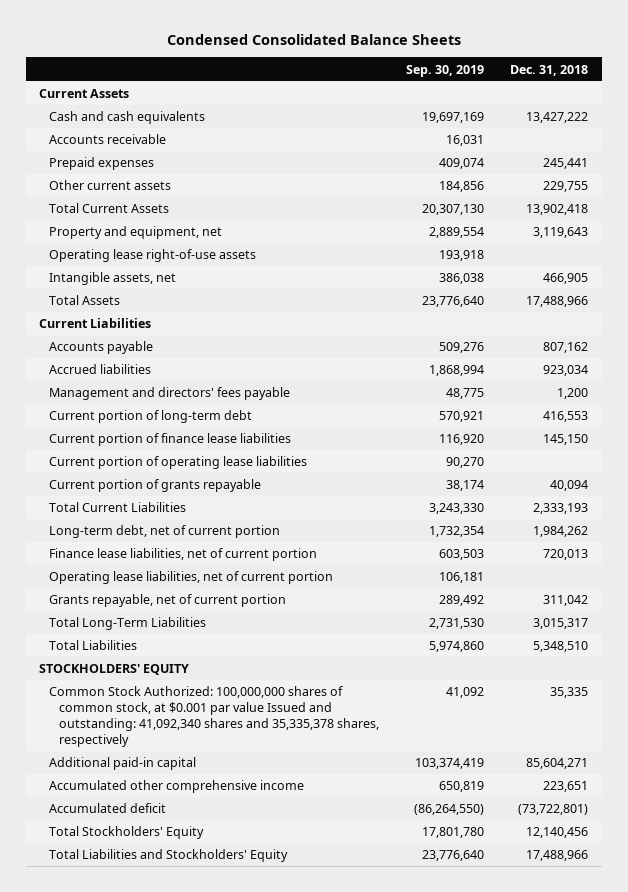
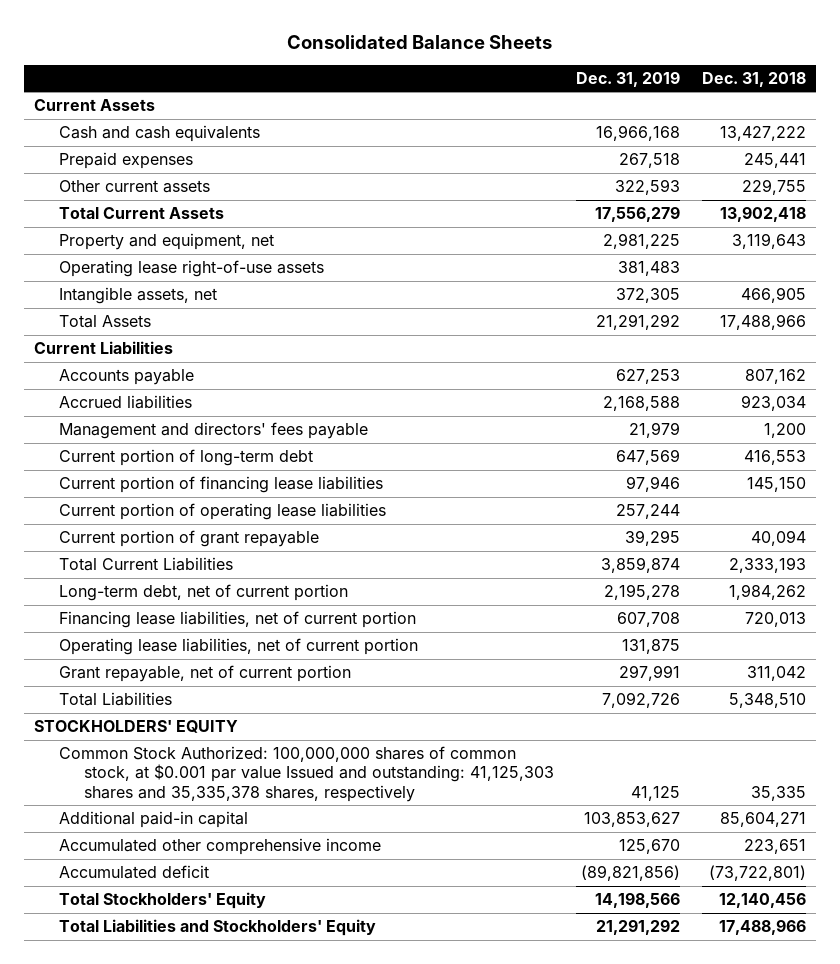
- Condensed Consolidated Balance Sheets
+ Consolidated Balance Sheets
- | Sep. 30, 2019 | Dec. 31, 2018
+ | Dec. 31, 2019 | Dec. 31, 2018
- Accounts receivable | 16,031 |
- Current portion of finance lease liabilities | 116,920 | 145,150
+ Current portion of financing lease liabilities | 97,946 | 145,150
- Current portion of grants repayable | 38,174 | 40,094
+ Current portion of grant repayable | 39,295 | 40,094
- Finance lease liabilities, net of current portion | 603,503 | 720,013
+ Financing lease liabilities, net of current portion | 607,708 | 720,013
- Grants repayable, net of current portion | 289,492 | 311,042
- Total Long-Term Liabilities | 2,731,530 | 3,015,317
+ Grant repayable, net of current portion | 297,991 | 311,042
- Common Stock Authorized: 100,000,000 shares of common stock, at $0.001 par value Issued and outstanding: 41,092,340 shares and 35,335,378 shares, respectively | 41,092 | 35,335
+ Common Stock Authorized: 100,000,000 shares of common stock, at $0.001 par value Issued and outstanding: 41,125,303 shares and 35,335,378 shares, respectively | 41,125 | 35,335

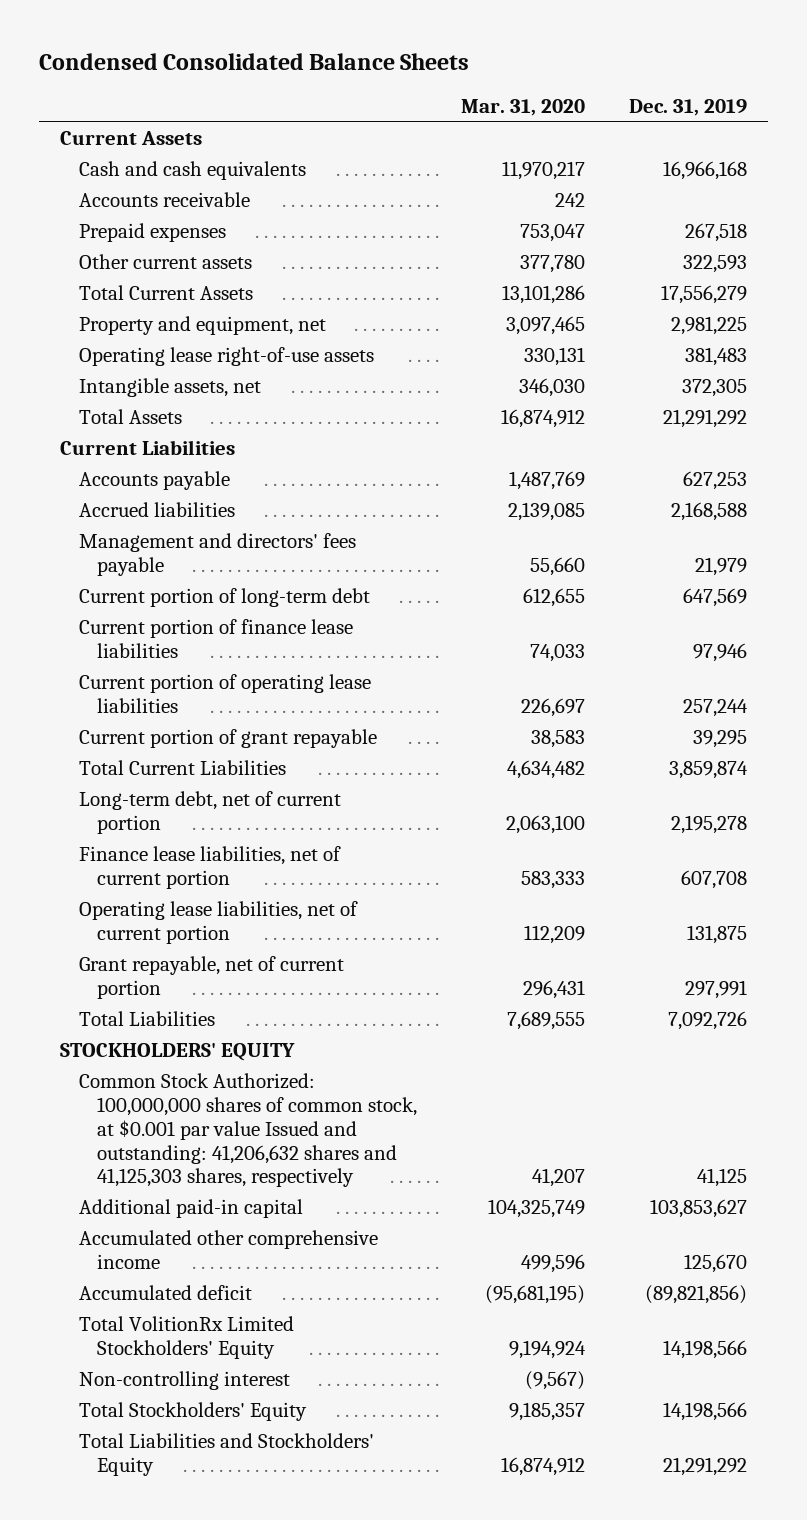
- Consolidated Balance Sheets
+ Condensed Consolidated Balance Sheets
- | Dec. 31, 2019 | Dec. 31, 2018
+ | Mar. 31, 2020 | Dec. 31, 2019
+ Accounts receivable | 242 |
- Current portion of financing lease liabilities | 97,946 | 145,150
+ Current portion of finance lease liabilities | 74,033 | 97,946
- Financing lease liabilities, net of current portion | 607,708 | 720,013
+ Finance lease liabilities, net of current portion | 583,333 | 607,708
- Common Stock Authorized: 100,000,000 shares of common stock, at $0.001 par value Issued and outstanding: 41,125,303 shares and 35,335,378 shares, respectively | 41,125 | 35,335
+ Common Stock Authorized: 100,000,000 shares of common stock, at $0.001 par value Issued and outstanding: 41,206,632 shares and 41,125,303 shares, respectively | 41,207 | 41,125
+ Total VolitionRx Limited Stockholders' Equity | 9,194,924 | 14,198,566
+ Non-controlling interest | (9,567) |

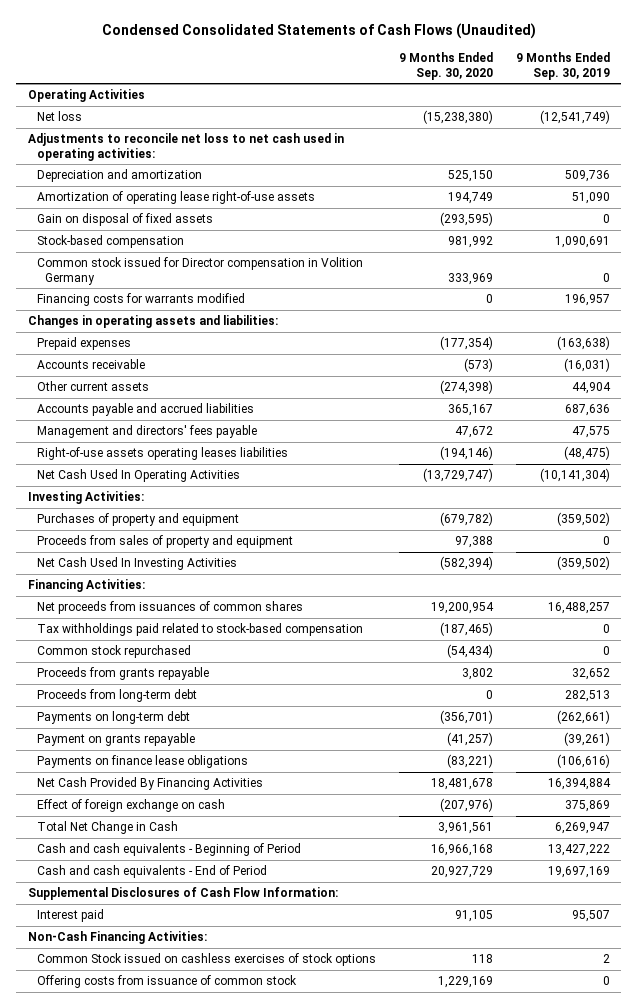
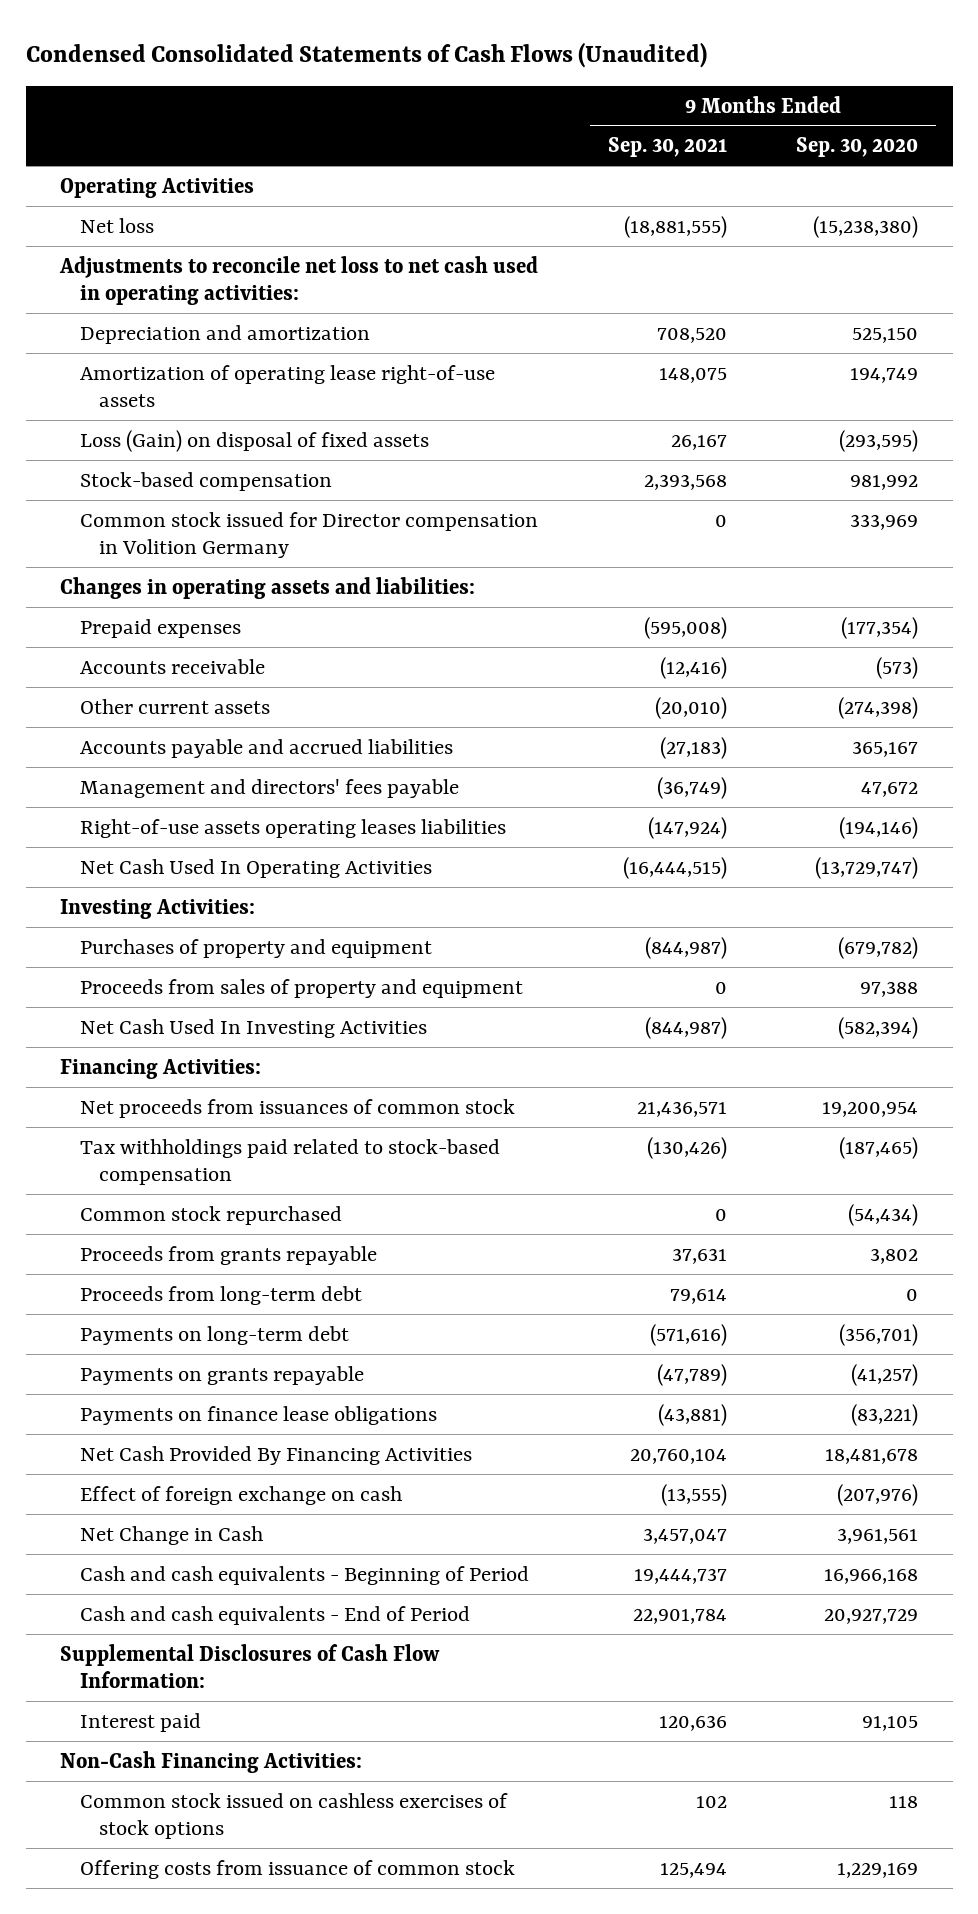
- | 9 Months Ended Sep. 30, 2020 | 9 Months Ended Sep. 30, 2019
+ | 9 Months Ended Sep. 30, 2021 | 9 Months Ended Sep. 30, 2020
- Gain on disposal of fixed assets | (293,595) | 0
+ Loss (Gain) on disposal of fixed assets | 26,167 | (293,595)
- Financing costs for warrants modified | 0 | 196,957
- Net proceeds from issuances of common shares | 19,200,954 | 16,488,257
+ Net proceeds from issuances of common stock | 21,436,571 | 19,200,954
- Payment on grants repayable | (41,257) | (39,261)
+ Payments on grants repayable | (47,789) | (41,257)
- Total Net Change in Cash | 3,961,561 | 6,269,947
+ Net Change in Cash | 3,457,047 | 3,961,561
- Common Stock issued on cashless exercises of stock options | 118 | 2
+ Common stock issued on cashless exercises of stock options | 102 | 118

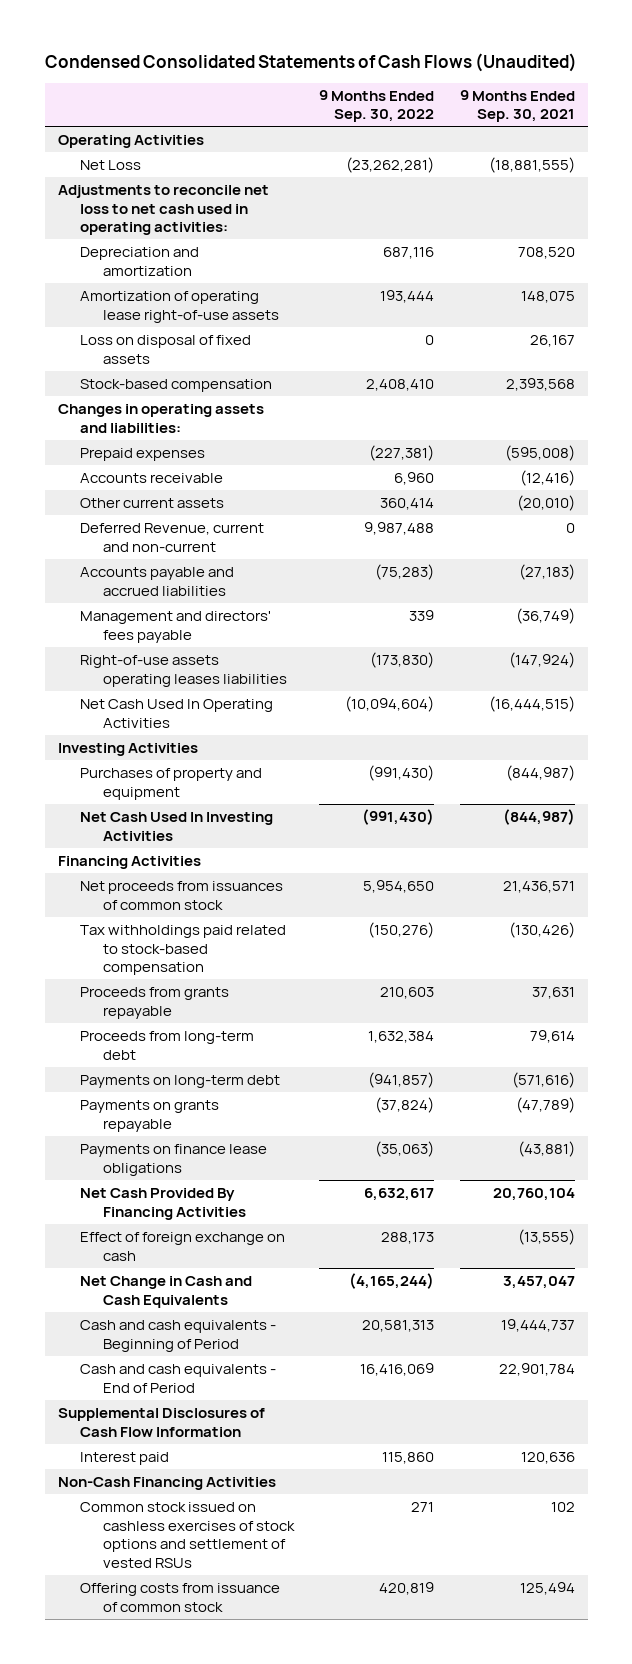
- | 9 Months Ended Sep. 30, 2021 | 9 Months Ended Sep. 30, 2020
+ | 9 Months Ended Sep. 30, 2022 | 9 Months Ended Sep. 30, 2021
- Net loss | (18,881,555) | (15,238,380)
+ Net Loss | (23,262,281) | (18,881,555)
- Loss (Gain) on disposal of fixed assets | 26,167 | (293,595)
+ Loss on disposal of fixed assets | 0 | 26,167
- Common stock issued for Director compensation in Volition Germany | 0 | 333,969
+ Deferred Revenue, current and non-current | 9,987,488 | 0
- Investing Activities:
+ Investing Activities
- Proceeds from sales of property and equipment | 0 | 97,388
- Financing Activities:
+ Financing Activities
- Common stock repurchased | 0 | (54,434)
- Net Change in Cash | 3,457,047 | 3,961,561
+ Net Change in Cash and Cash Equivalents | (4,165,244) | 3,457,047
- Supplemental Disclosures of Cash Flow Information:
+ Supplemental Disclosures of Cash Flow Information
- Non-Cash Financing Activities:
- Common stock issued on cashless exercises of stock options | 102 | 118
+ Non-Cash Financing Activities
+ Common stock issued on cashless exercises of stock options and settlement of vested RSUs | 271 | 102

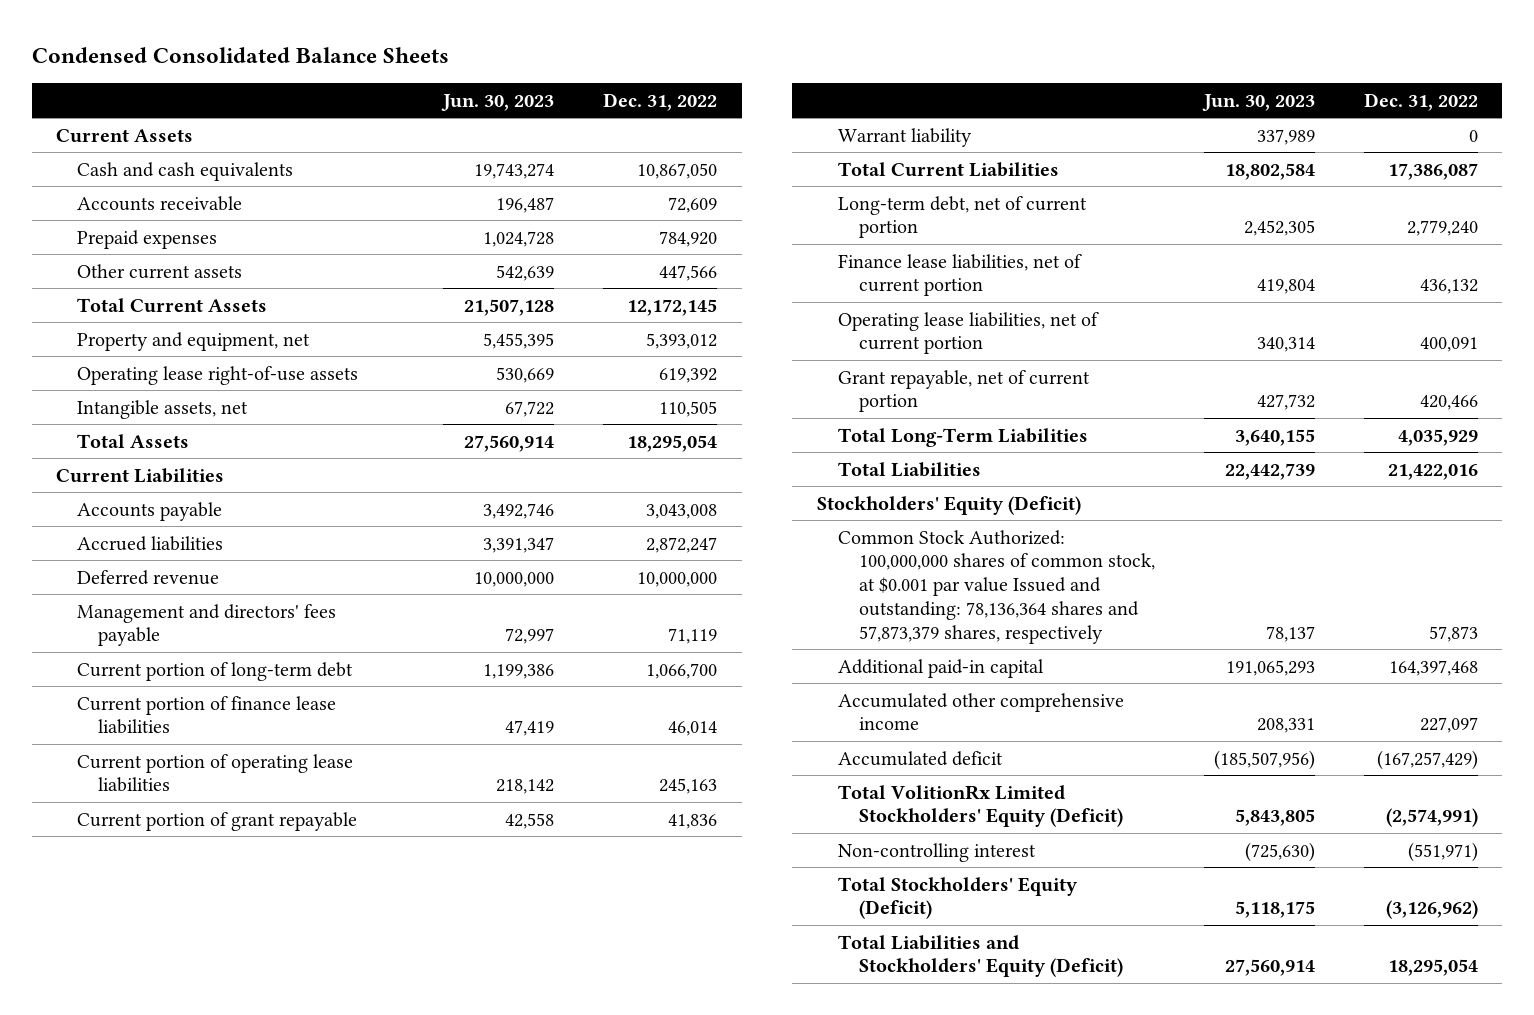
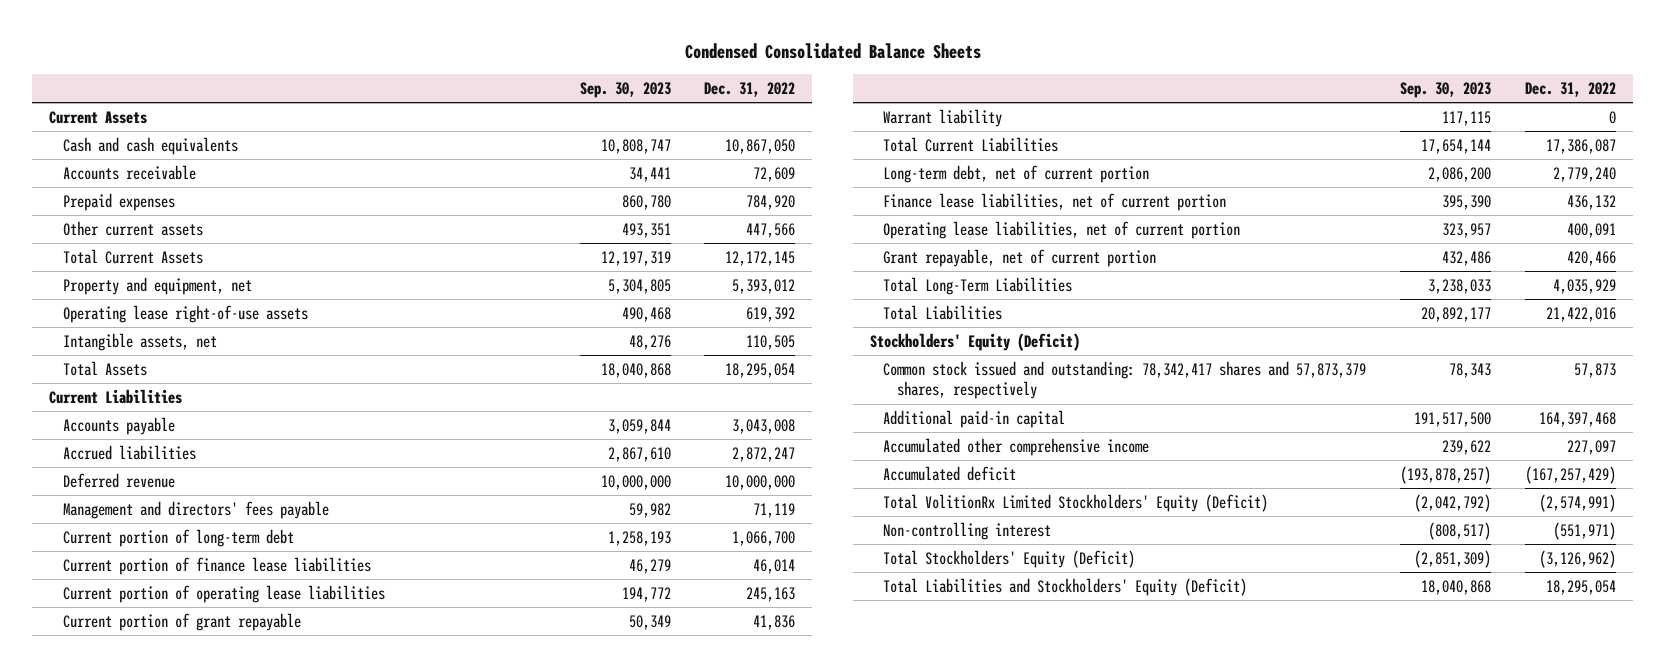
- | Jun. 30, 2023 | Dec. 31, 2022
+ | Sep. 30, 2023 | Dec. 31, 2022
- Common Stock Authorized: 100,000,000 shares of common stock, at $0.001 par value Issued and outstanding: 78,136,364 shares and 57,873,379 shares, respectively | 78,137 | 57,873
+ Common stock issued and outstanding: 78,342,417 shares and 57,873,379 shares, respectively | 78,343 | 57,873

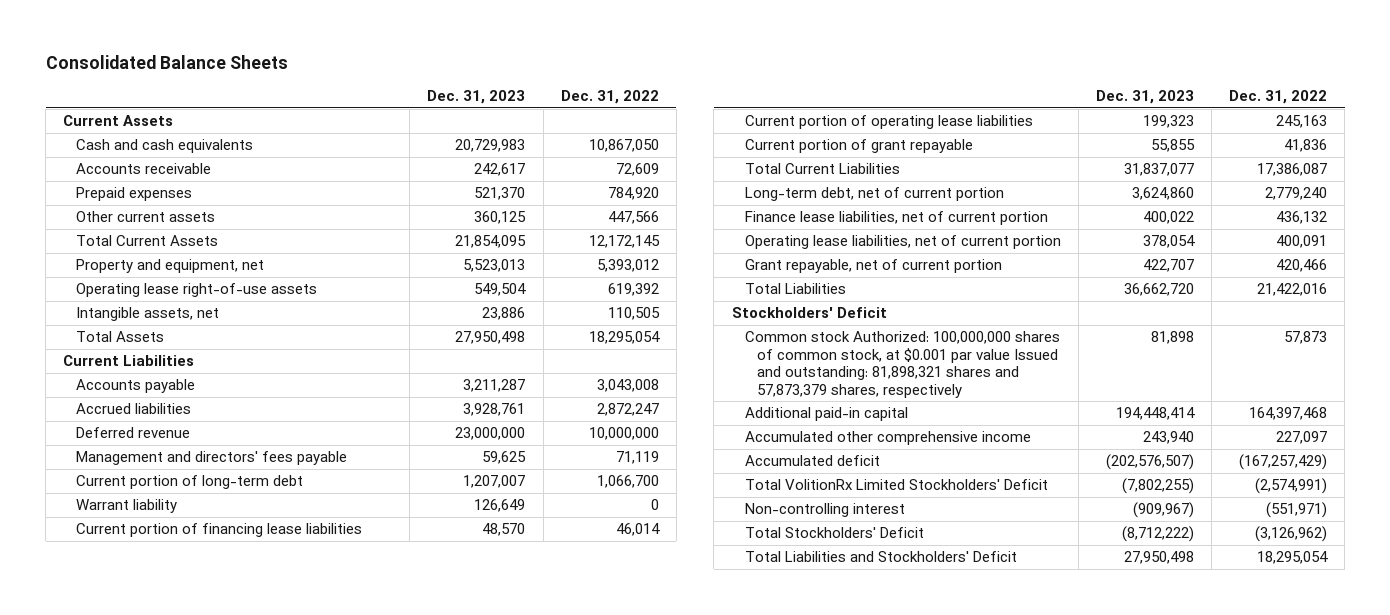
- Condensed Consolidated Balance Sheets
+ Consolidated Balance Sheets
- | Sep. 30, 2023 | Dec. 31, 2022
+ | Dec. 31, 2023 | Dec. 31, 2022
- Current portion of finance lease liabilities | 46,279 | 46,014
moved up: Warrant liability | 126,649 | 0
+ Current portion of financing lease liabilities | 48,570 | 46,014
- Total Long-Term Liabilities | 3,238,033 | 4,035,929
- Stockholders' Equity (Deficit)
- Common stock issued and outstanding: 78,342,417 shares and 57,873,379 shares, respectively | 78,343 | 57,873
+ Stockholders' Deficit
+ Common stock Authorized: 100,000,000 shares of common stock, at $0.001 par value Issued and outstanding: 81,898,321 shares and 57,873,379 shares, respectively | 81,898 | 57,873
- Total VolitionRx Limited Stockholders' Equity (Deficit) | (2,042,792) | (2,574,991)
+ Total VolitionRx Limited Stockholders' Deficit | (7,802,255) | (2,574,991)
- Total Stockholders' Equity (Deficit) | (2,851,309) | (3,126,962)
- Total Liabilities and Stockholders' Equity (Deficit) | 18,040,868 | 18,295,054
+ Total Stockholders' Deficit | (8,712,222) | (3,126,962)
+ Total Liabilities and Stockholders' Deficit | 27,950,498 | 18,295,054

